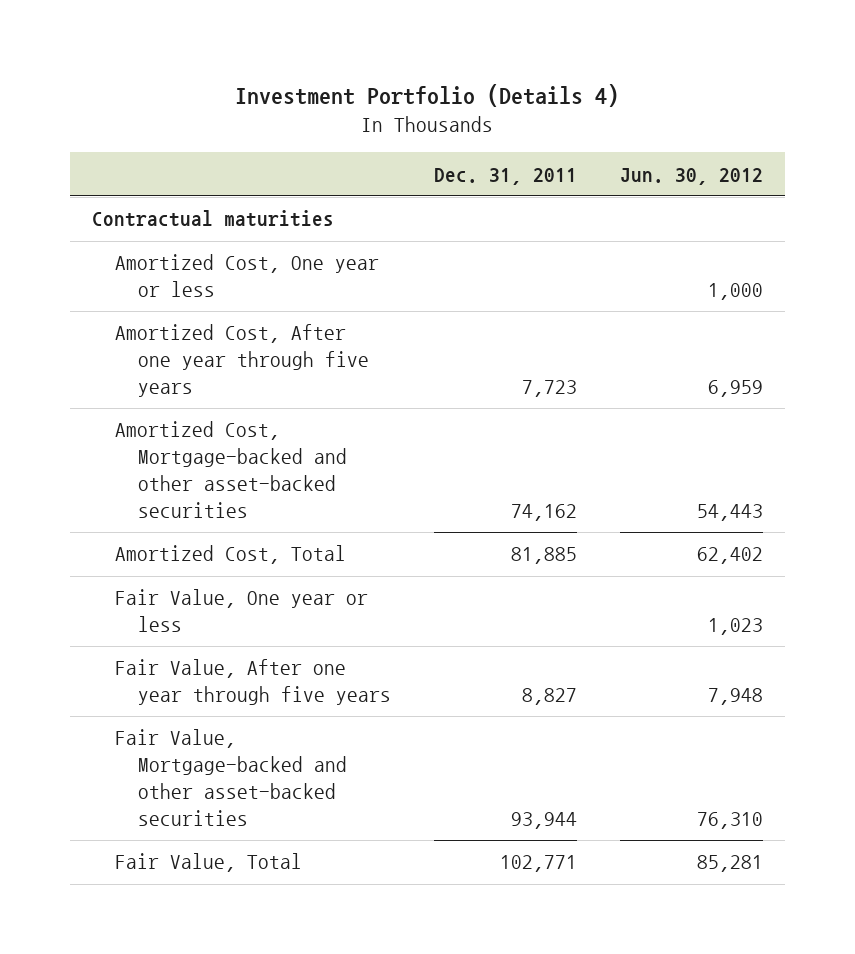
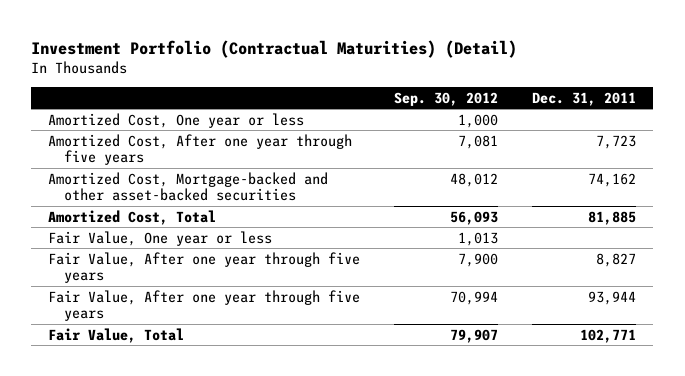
- Investment Portfolio (Details 4)
+ Investment Portfolio (Contractual Maturities) (Detail)
- | Dec. 31, 2011 | Jun. 30, 2012
+ | Sep. 30, 2012 | Dec. 31, 2011
- Contractual maturities
- Fair Value, Mortgage-backed and other asset-backed securities | 93,944 | 76,310
+ Fair Value, After one year through five years | 70,994 | 93,944

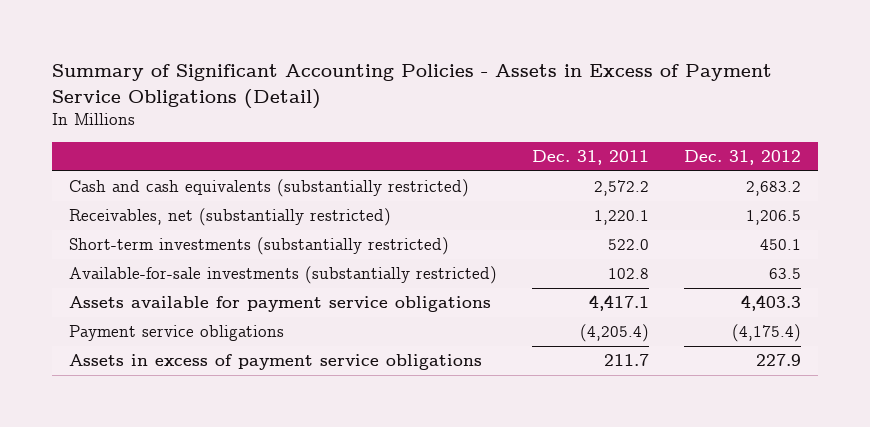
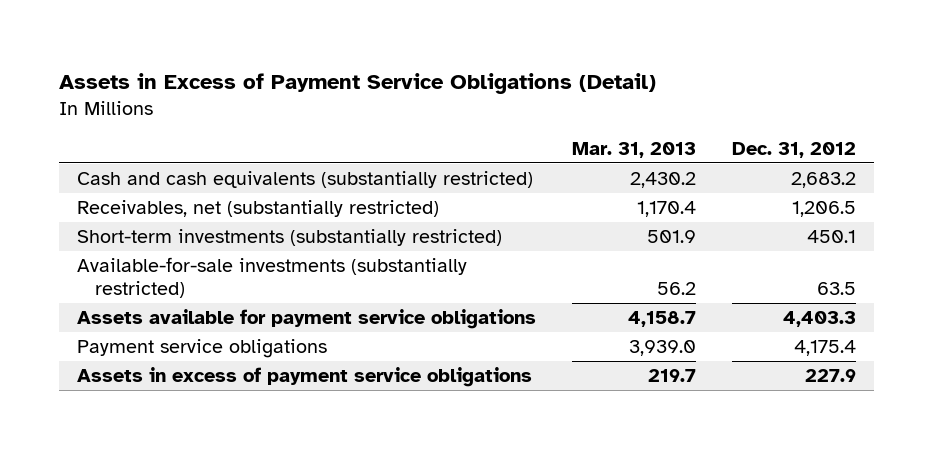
- Summary of Significant Accounting Policies - Assets in Excess of Payment Service Obligations (Detail)
+ Assets in Excess of Payment Service Obligations (Detail)
- | Dec. 31, 2011 | Dec. 31, 2012
+ | Mar. 31, 2013 | Dec. 31, 2012
- Payment service obligations | (4,205.4) | (4,175.4)
+ Payment service obligations | 3,939.0 | 4,175.4

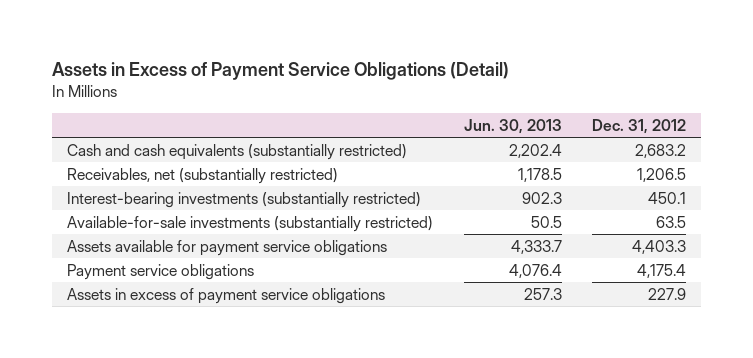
- | Mar. 31, 2013 | Dec. 31, 2012
+ | Jun. 30, 2013 | Dec. 31, 2012
- Short-term investments (substantially restricted) | 501.9 | 450.1
+ Interest-bearing investments (substantially restricted) | 902.3 | 450.1

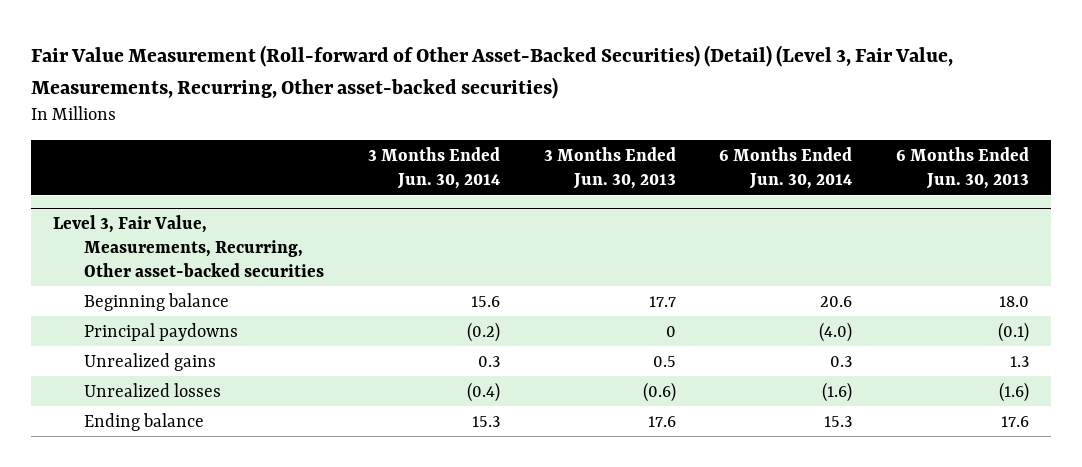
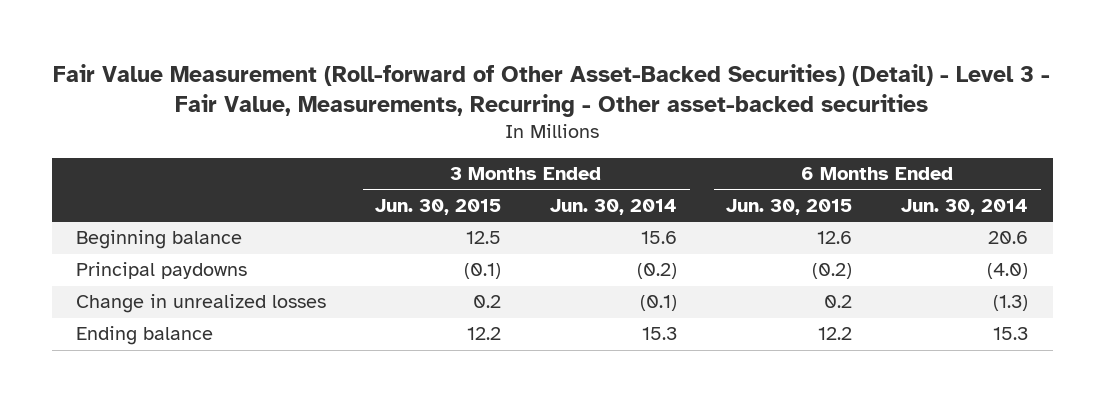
- Fair Value Measurement (Roll-forward of Other Asset-Backed Securities) (Detail) (Level 3, Fair Value, Measurements, Recurring, Other asset-backed securities)
+ Fair Value Measurement (Roll-forward of Other Asset-Backed Securities) (Detail) - Level 3 - Fair Value, Measurements, Recurring - Other asset-backed securities
- | 3 Months Ended Jun. 30, 2014 | 3 Months Ended Jun. 30, 2013 | 6 Months Ended Jun. 30, 2014 | 6 Months Ended Jun. 30, 2013
+ | 3 Months Ended Jun. 30, 2015 | 3 Months Ended Jun. 30, 2014 | 6 Months Ended Jun. 30, 2015 | 6 Months Ended Jun. 30, 2014
- Level 3, Fair Value, Measurements, Recurring, Other asset-backed securities
- Unrealized gains | 0.3 | 0.5 | 0.3 | 1.3
- Unrealized losses | (0.4) | (0.6) | (1.6) | (1.6)
+ Change in unrealized losses | 0.2 | (0.1) | 0.2 | (1.3)

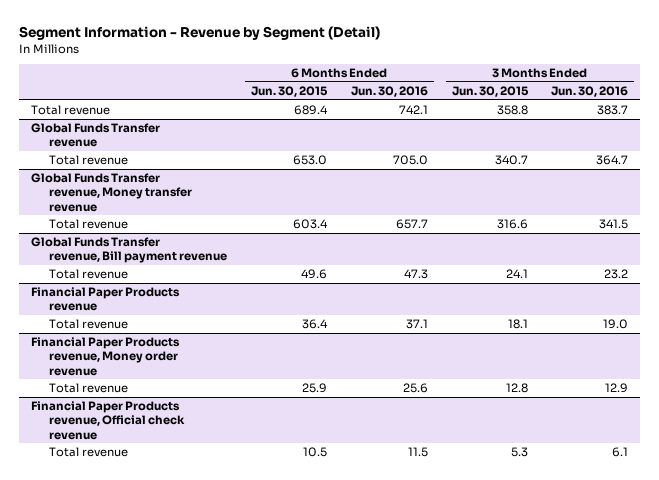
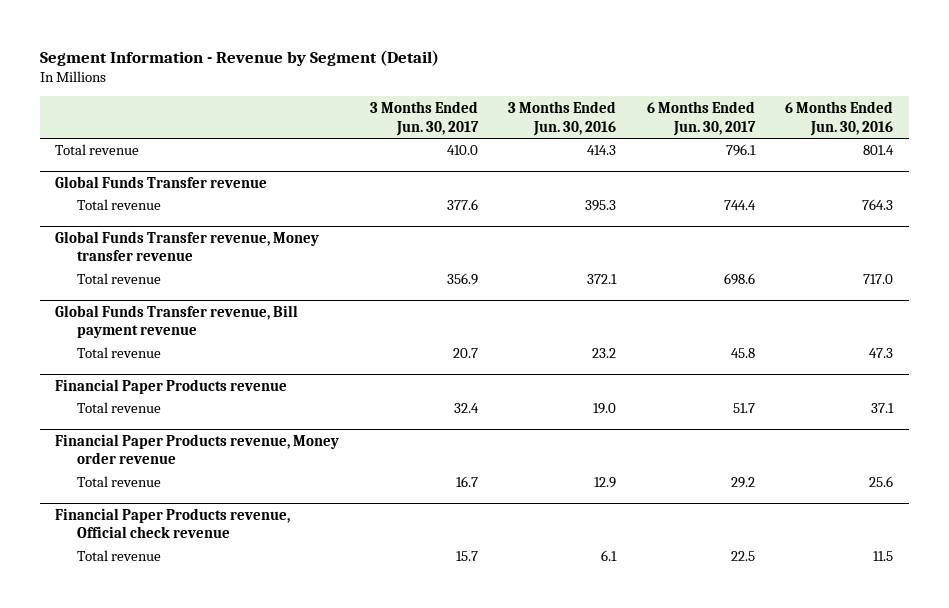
- | 6 Months Ended Jun. 30, 2015 | 6 Months Ended Jun. 30, 2016 | 3 Months Ended Jun. 30, 2015 | 3 Months Ended Jun. 30, 2016
+ | 3 Months Ended Jun. 30, 2017 | 3 Months Ended Jun. 30, 2016 | 6 Months Ended Jun. 30, 2017 | 6 Months Ended Jun. 30, 2016
- Total revenue | 689.4 | 742.1 | 358.8 | 383.7
+ Total revenue | 410.0 | 414.3 | 796.1 | 801.4
@ Global Funds Transfer revenue
- Total revenue | 653.0 | 705.0 | 340.7 | 364.7
+ Total revenue | 377.6 | 395.3 | 744.4 | 764.3
@ Global Funds Transfer revenue, Money transfer revenue
- Total revenue | 603.4 | 657.7 | 316.6 | 341.5
+ Total revenue | 356.9 | 372.1 | 698.6 | 717.0

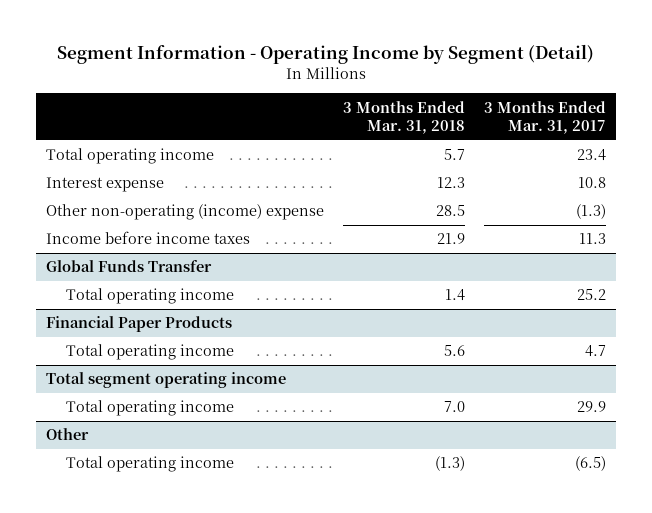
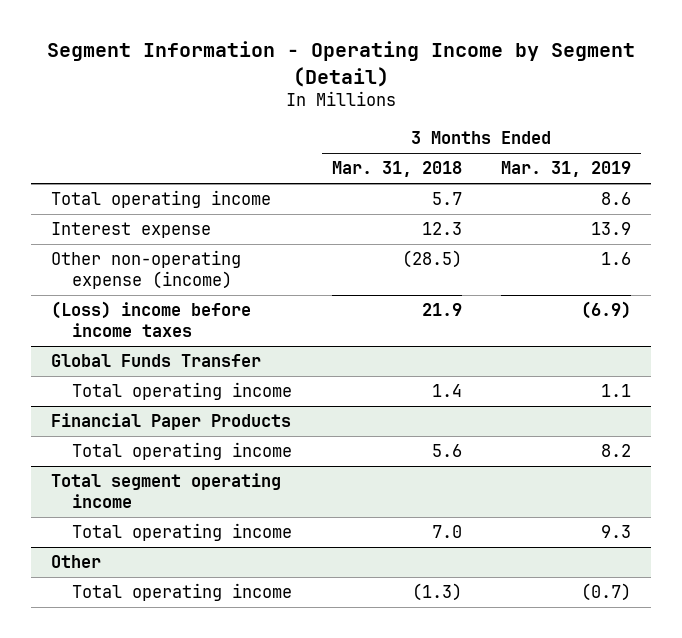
- | 3 Months Ended Mar. 31, 2018 | 3 Months Ended Mar. 31, 2017
+ | 3 Months Ended Mar. 31, 2018 | 3 Months Ended Mar. 31, 2019
- Other non-operating (income) expense | 28.5 | (1.3)
- Income before income taxes | 21.9 | 11.3
+ Other non-operating expense (income) | (28.5) | 1.6
+ (Loss) income before income taxes | 21.9 | (6.9)

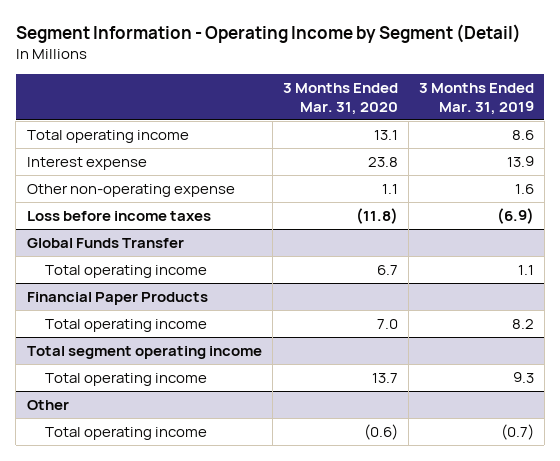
- | 3 Months Ended Mar. 31, 2018 | 3 Months Ended Mar. 31, 2019
+ | 3 Months Ended Mar. 31, 2020 | 3 Months Ended Mar. 31, 2019
- Other non-operating expense (income) | (28.5) | 1.6
- (Loss) income before income taxes | 21.9 | (6.9)
+ Other non-operating expense | 1.1 | 1.6
+ Loss before income taxes | (11.8) | (6.9)

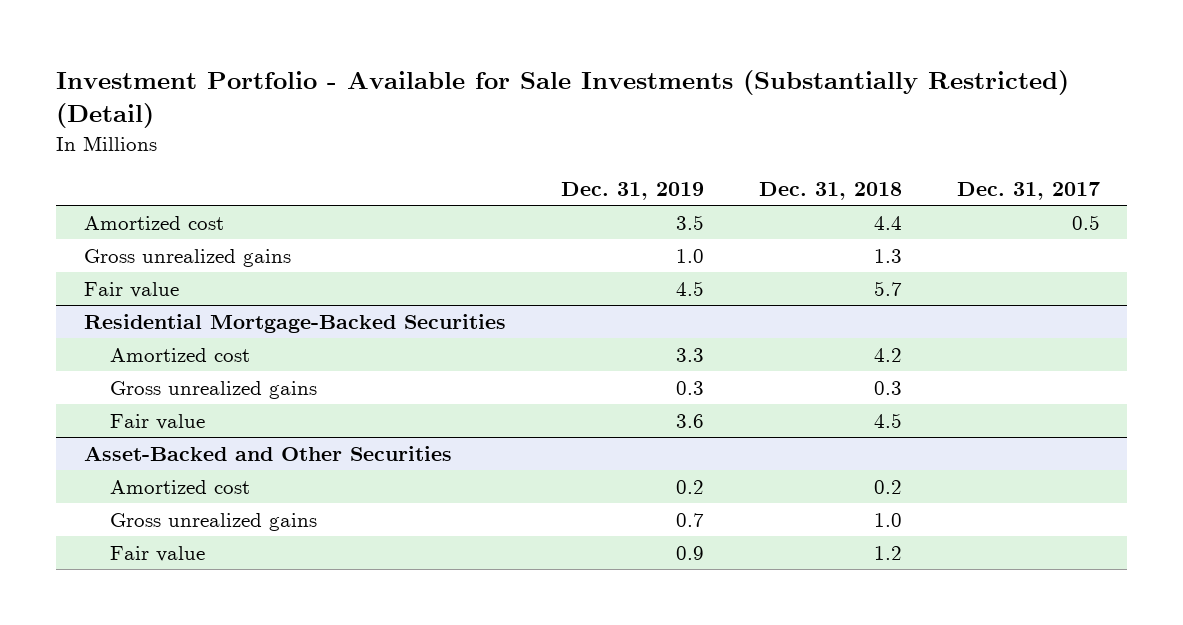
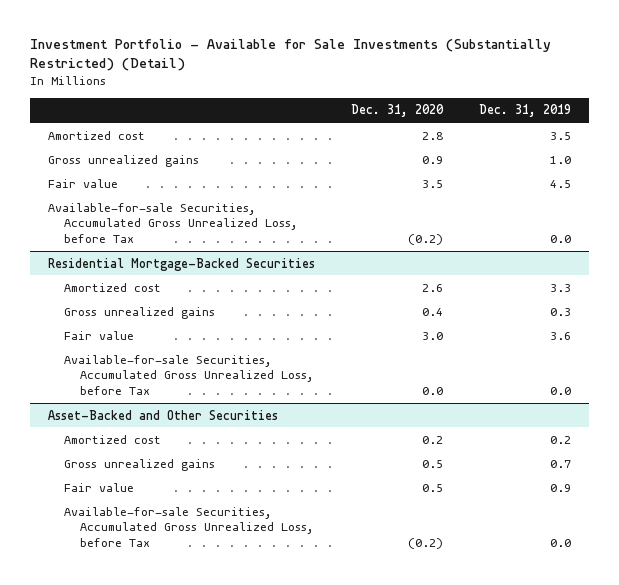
- | Dec. 31, 2019 | Dec. 31, 2018 | Dec. 31, 2017
+ | Dec. 31, 2020 | Dec. 31, 2019
+ Available-for-sale Securities, Accumulated Gross Unrealized Loss, before Tax | (0.2) | 0.0
@ Residential Mortgage-Backed Securities
+ Available-for-sale Securities, Accumulated Gross Unrealized Loss, before Tax | 0.0 | 0.0
@ Asset-Backed and Other Securities
+ Available-for-sale Securities, Accumulated Gross Unrealized Loss, before Tax | (0.2) | 0.0

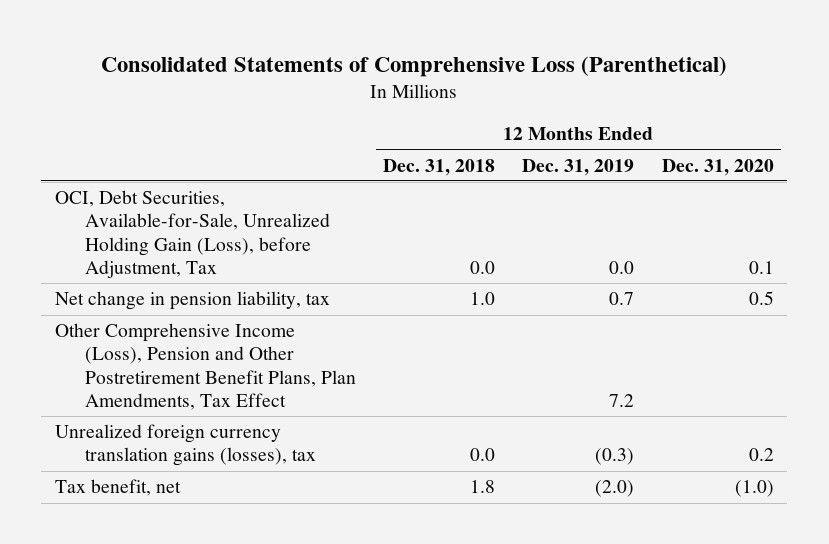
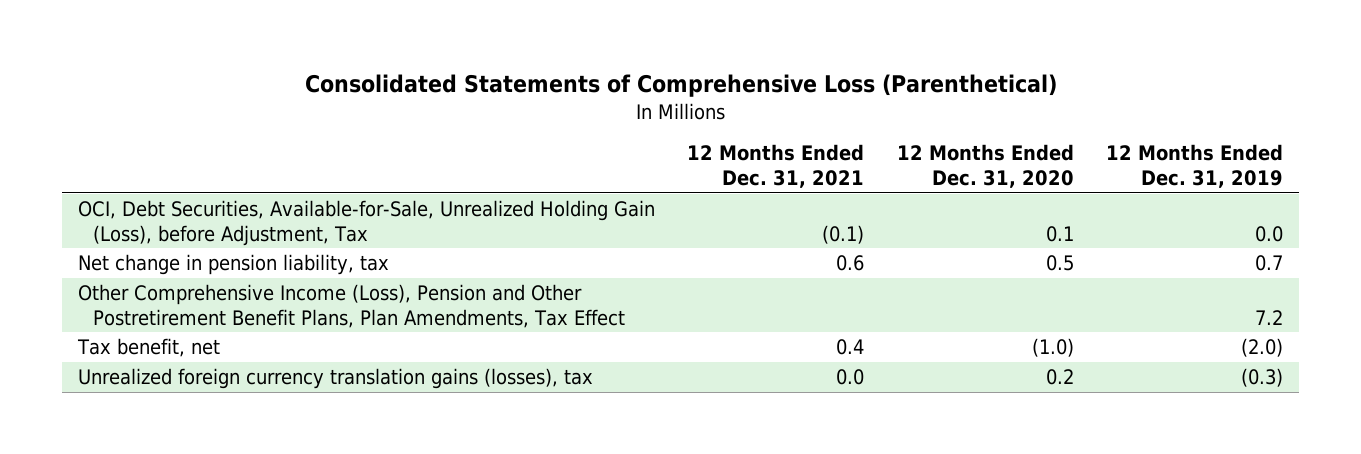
- | 12 Months Ended Dec. 31, 2018 | 12 Months Ended Dec. 31, 2019 | 12 Months Ended Dec. 31, 2020
+ | 12 Months Ended Dec. 31, 2021 | 12 Months Ended Dec. 31, 2020 | 12 Months Ended Dec. 31, 2019
moved down: Unrealized foreign currency translation gains (losses), tax | 0.0 | 0.2 | (0.3)

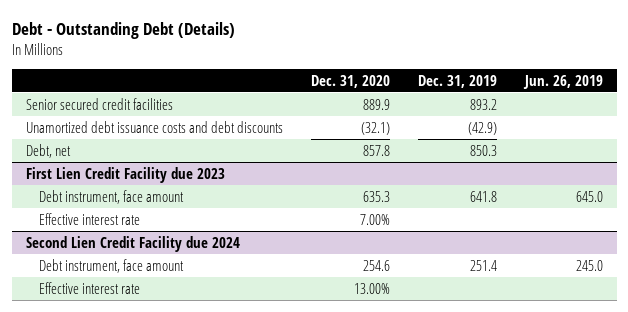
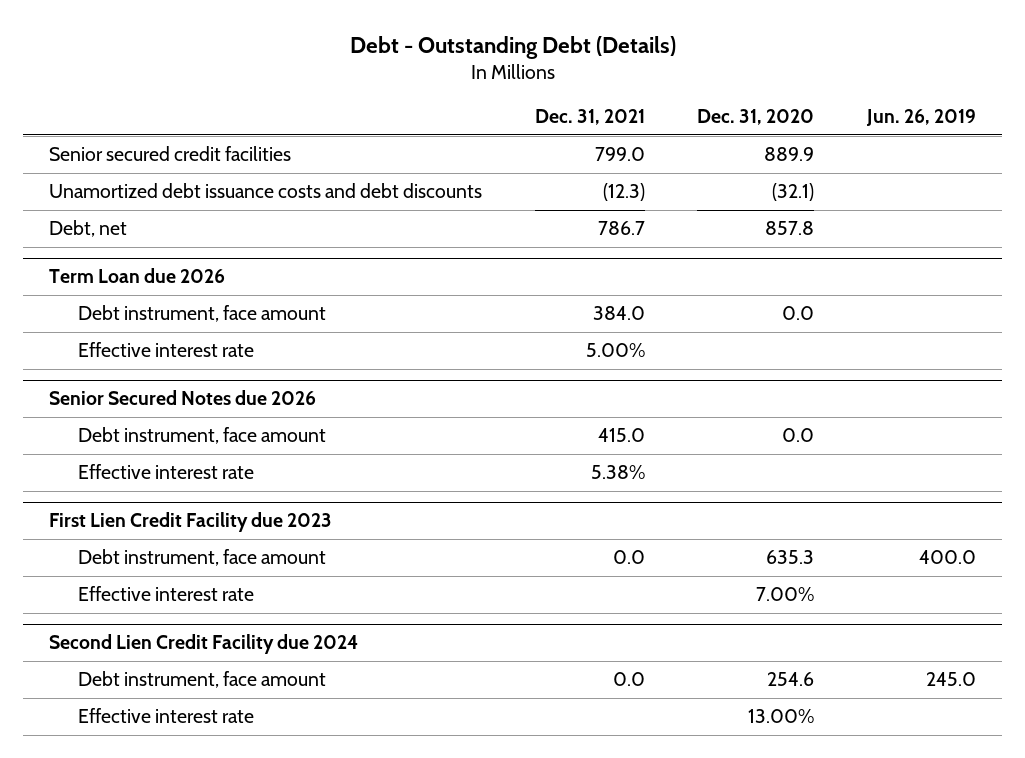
- | Dec. 31, 2020 | Dec. 31, 2019 | Jun. 26, 2019
+ | Dec. 31, 2021 | Dec. 31, 2020 | Jun. 26, 2019
+ Term Loan due 2026
+ Debt instrument, face amount | 384.0 | 0.0 |
+ Effective interest rate | 5.00% | |
+ Senior Secured Notes due 2026
+ Debt instrument, face amount | 415.0 | 0.0 |
+ Effective interest rate | 5.38% | |
@ First Lien Credit Facility due 2023
- Debt instrument, face amount | 635.3 | 641.8 | 645.0
+ Debt instrument, face amount | 0.0 | 635.3 | 400.0

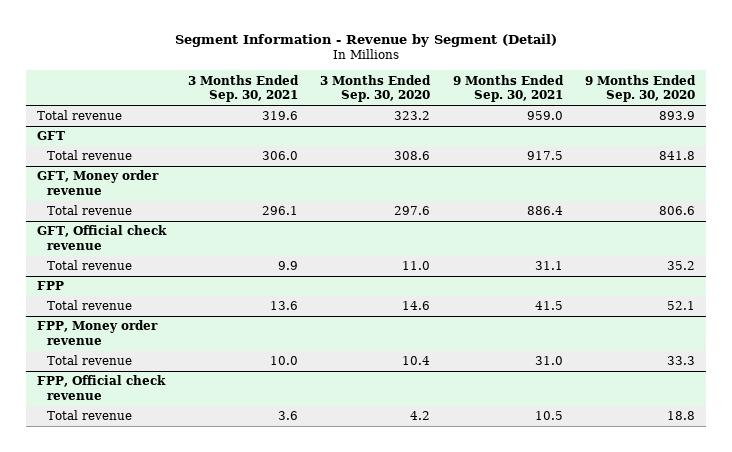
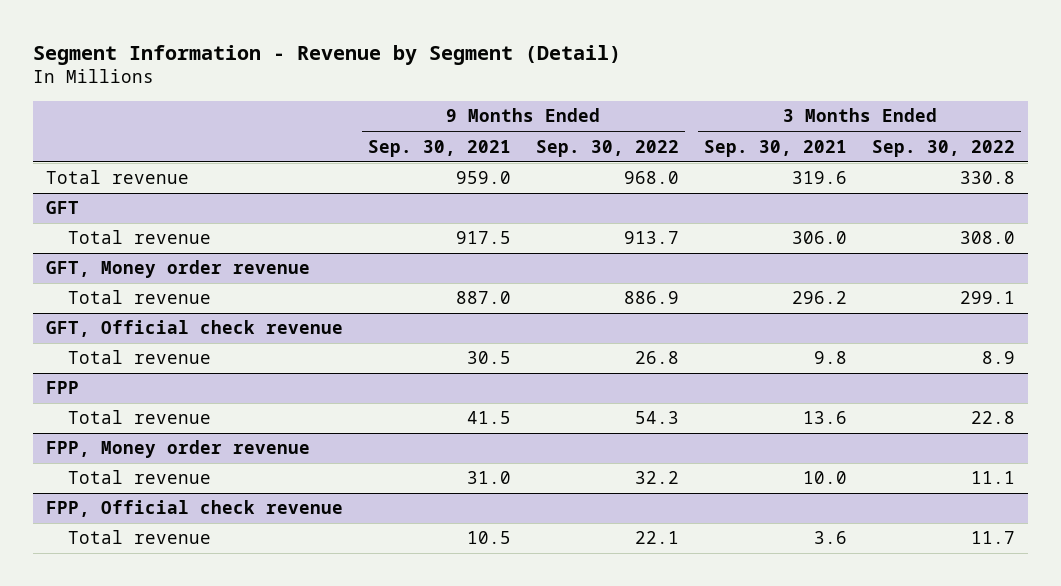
- | 3 Months Ended Sep. 30, 2021 | 3 Months Ended Sep. 30, 2020 | 9 Months Ended Sep. 30, 2021 | 9 Months Ended Sep. 30, 2020
+ | 9 Months Ended Sep. 30, 2021 | 9 Months Ended Sep. 30, 2022 | 3 Months Ended Sep. 30, 2021 | 3 Months Ended Sep. 30, 2022
@ GFT, Money order revenue
- Total revenue | 296.1 | 297.6 | 886.4 | 806.6
+ Total revenue | 887.0 | 886.9 | 296.2 | 299.1
@ GFT, Official check revenue
- Total revenue | 9.9 | 11.0 | 31.1 | 35.2
+ Total revenue | 30.5 | 26.8 | 9.8 | 8.9

